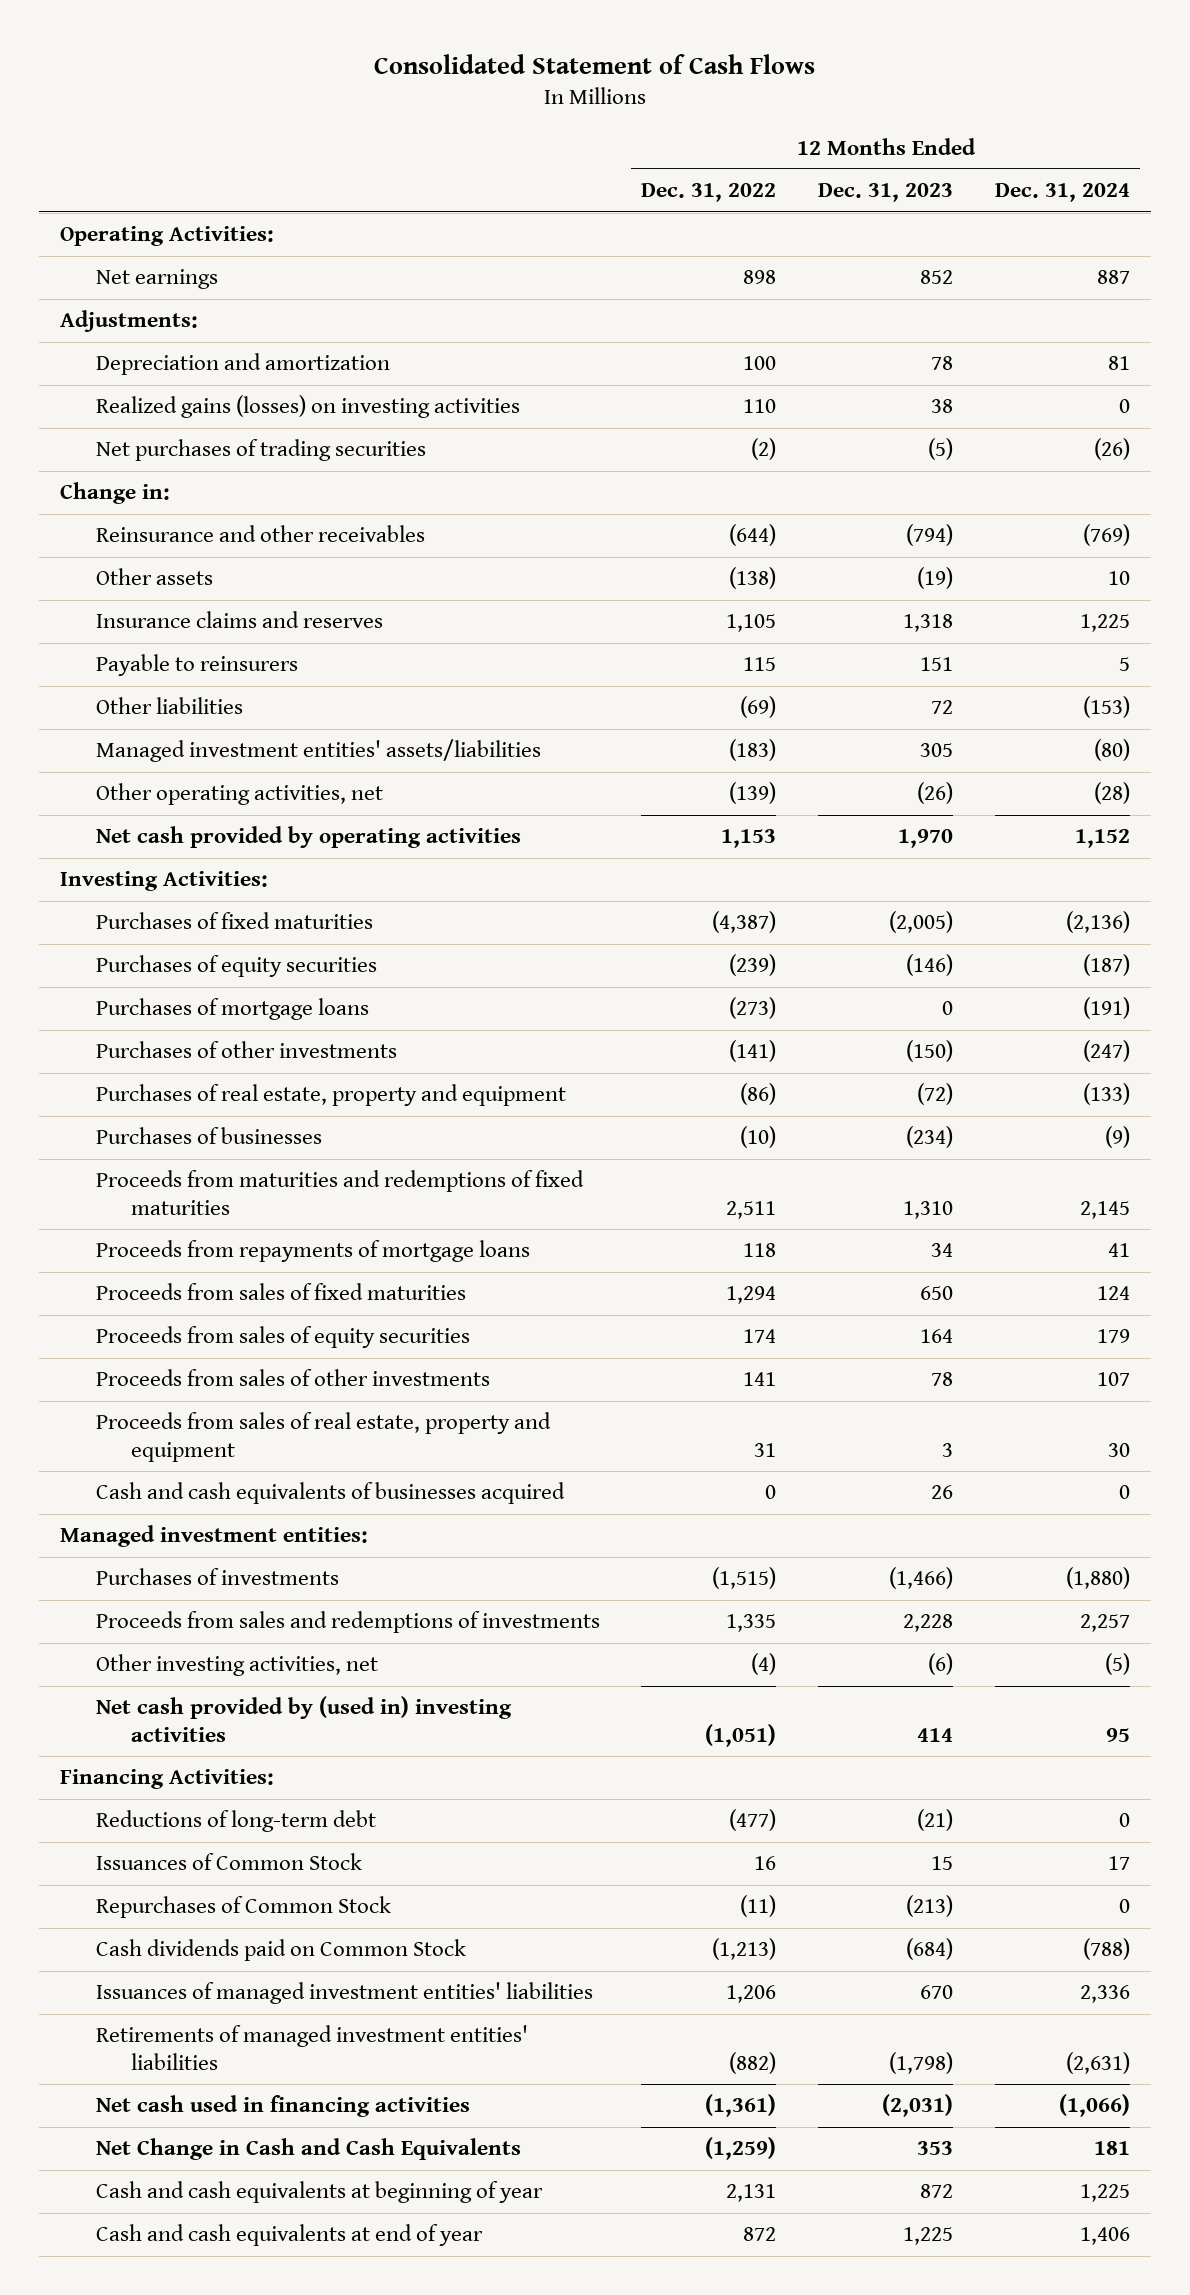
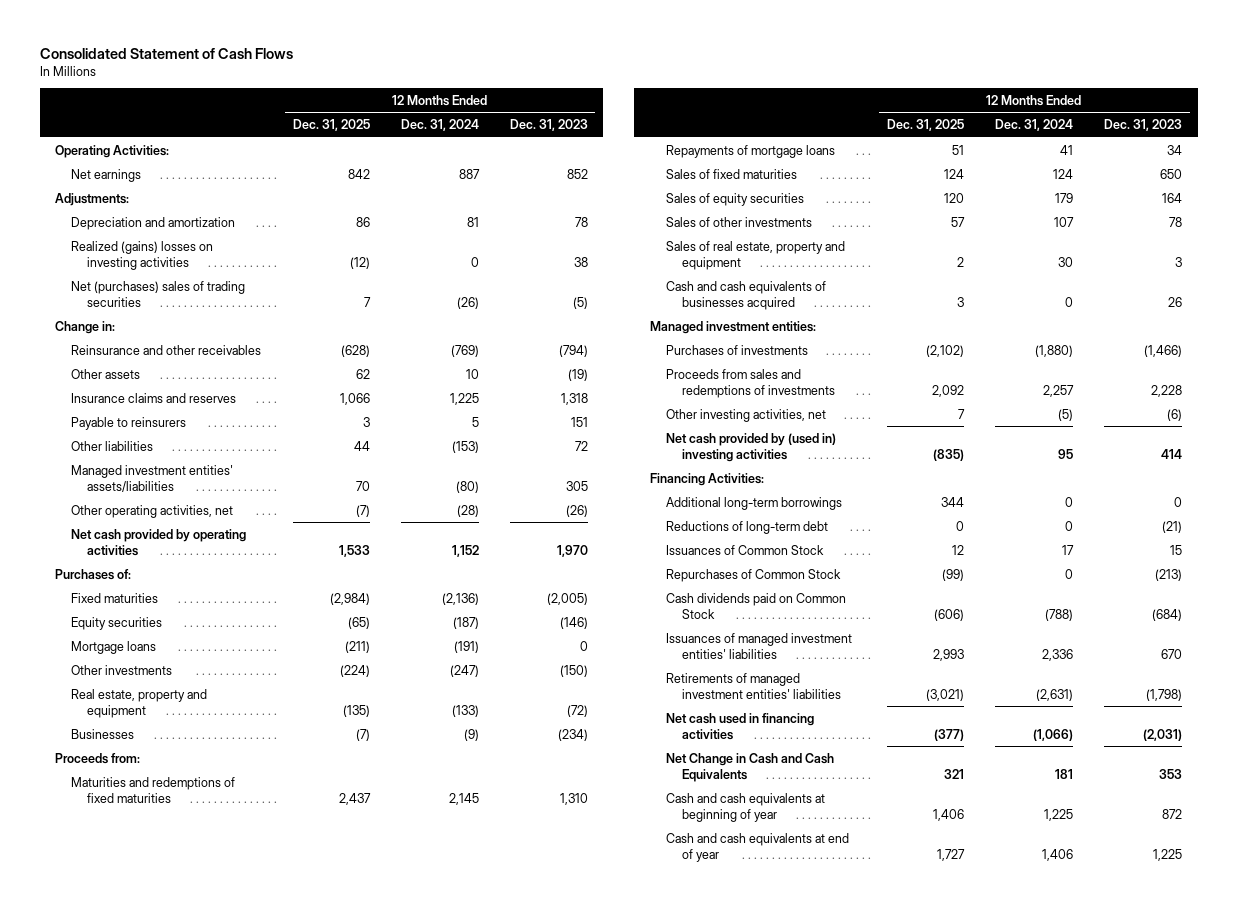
- | 12 Months Ended Dec. 31, 2022 | 12 Months Ended Dec. 31, 2023 | 12 Months Ended Dec. 31, 2024
+ | 12 Months Ended Dec. 31, 2025 | 12 Months Ended Dec. 31, 2024 | 12 Months Ended Dec. 31, 2023
- Realized gains (losses) on investing activities | 110 | 38 | 0
- Net purchases of trading securities | (2) | (5) | (26)
+ Realized (gains) losses on investing activities | (12) | 0 | 38
+ Net (purchases) sales of trading securities | 7 | (26) | (5)
- Investing Activities:
- Purchases of fixed maturities | (4,387) | (2,005) | (2,136)
- Purchases of equity securities | (239) | (146) | (187)
- Purchases of mortgage loans | (273) | 0 | (191)
- Purchases of other investments | (141) | (150) | (247)
- Purchases of real estate, property and equipment | (86) | (72) | (133)
- Purchases of businesses | (10) | (234) | (9)
- Proceeds from maturities and redemptions of fixed maturities | 2,511 | 1,310 | 2,145
- Proceeds from repayments of mortgage loans | 118 | 34 | 41
- Proceeds from sales of fixed maturities | 1,294 | 650 | 124
- Proceeds from sales of equity securities | 174 | 164 | 179
- Proceeds from sales of other investments | 141 | 78 | 107
- Proceeds from sales of real estate, property and equipment | 31 | 3 | 30
+ Purchases of:
+ Fixed maturities | (2,984) | (2,136) | (2,005)
+ Equity securities | (65) | (187) | (146)
+ Mortgage loans | (211) | (191) | 0
+ Other investments | (224) | (247) | (150)
+ Real estate, property and equipment | (135) | (133) | (72)
+ Businesses | (7) | (9) | (234)
+ Proceeds from:
+ Maturities and redemptions of fixed maturities | 2,437 | 2,145 | 1,310
+ Repayments of mortgage loans | 51 | 41 | 34
+ Sales of fixed maturities | 124 | 124 | 650
+ Sales of equity securities | 120 | 179 | 164
+ Sales of other investments | 57 | 107 | 78
+ Sales of real estate, property and equipment | 2 | 30 | 3
+ Additional long-term borrowings | 344 | 0 | 0

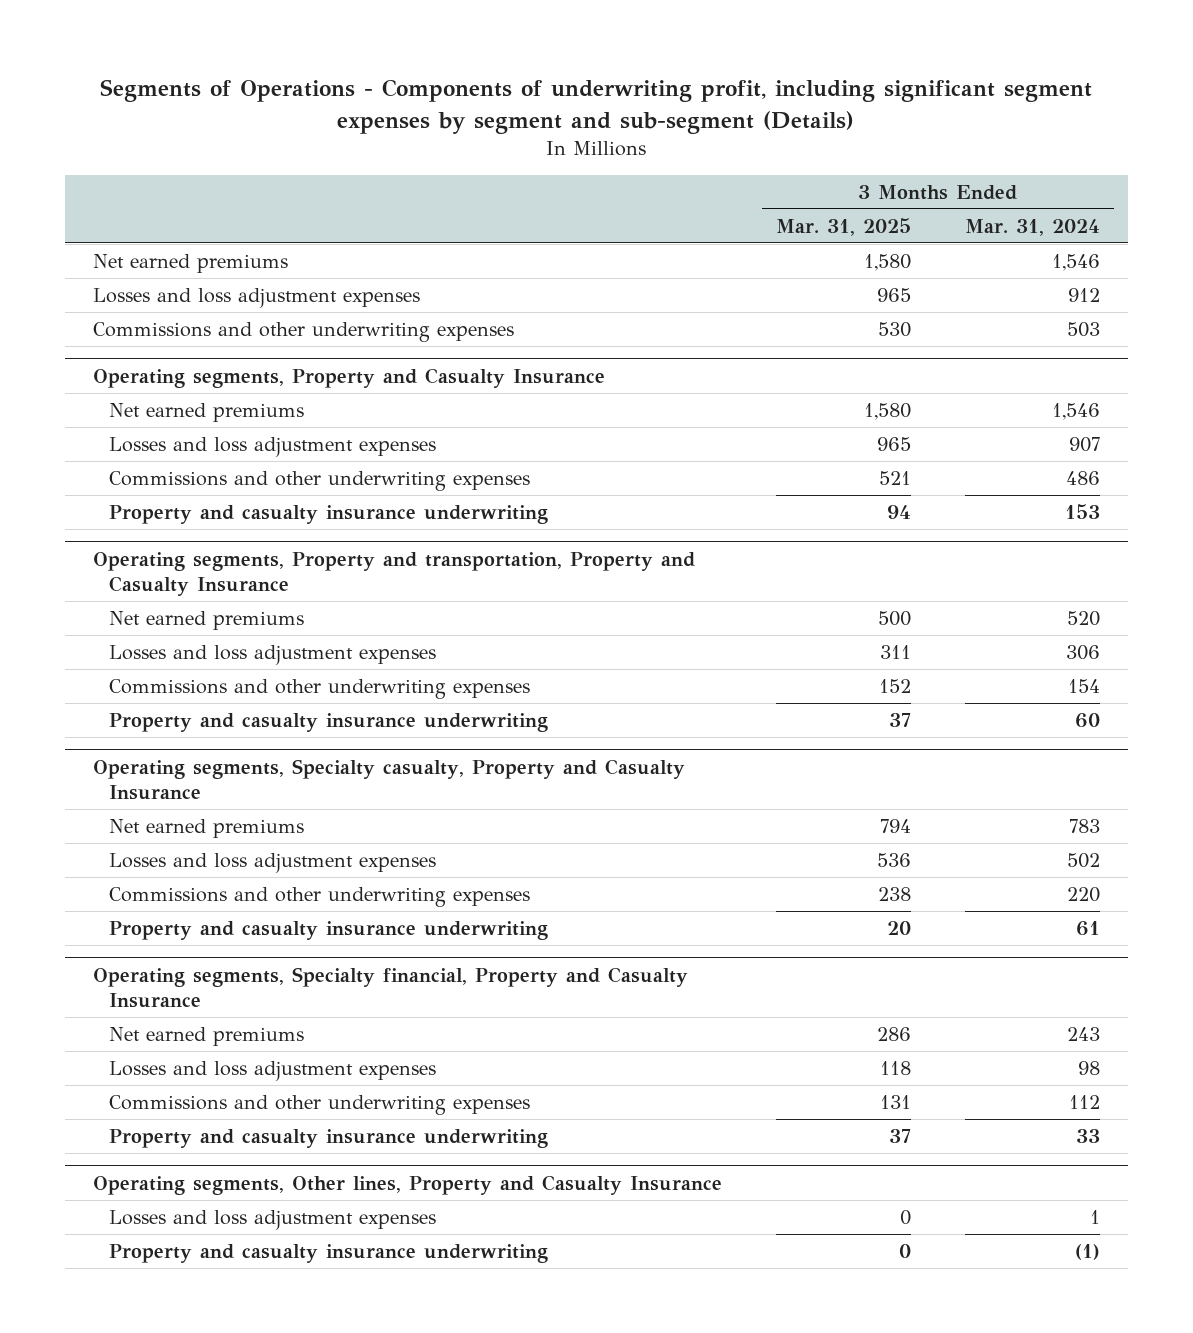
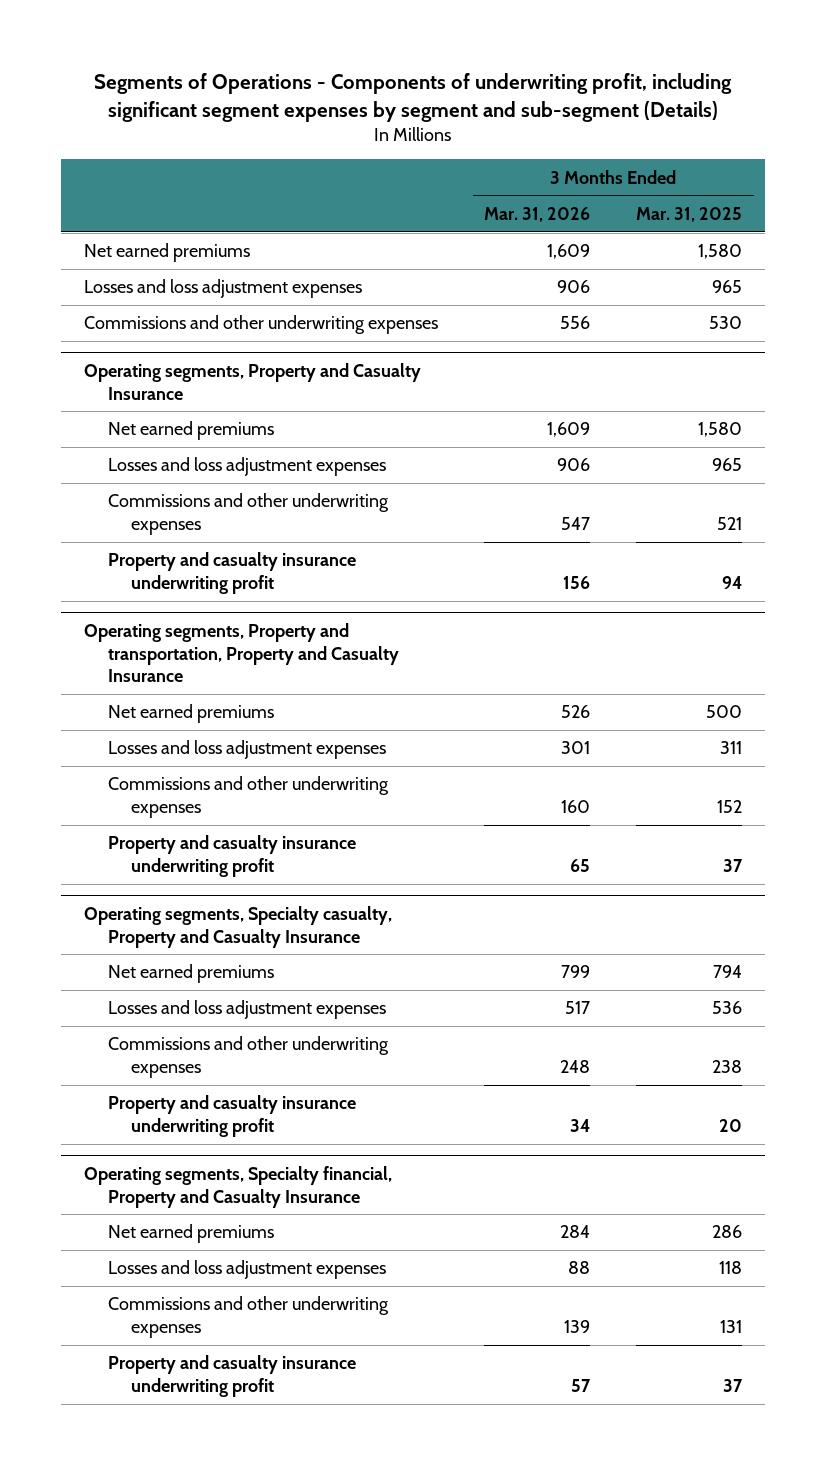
- | 3 Months Ended Mar. 31, 2025 | 3 Months Ended Mar. 31, 2024
+ | 3 Months Ended Mar. 31, 2026 | 3 Months Ended Mar. 31, 2025
@ Operating segments, Property and Casualty Insurance
- Property and casualty insurance underwriting | 94 | 153
+ Property and casualty insurance underwriting profit | 156 | 94
@ Operating segments, Property and transportation, Property and Casualty Insurance
- Property and casualty insurance underwriting | 37 | 60
+ Property and casualty insurance underwriting profit | 65 | 37
@ Operating segments, Specialty casualty, Property and Casualty Insurance
- Property and casualty insurance underwriting | 20 | 61
+ Property and casualty insurance underwriting profit | 34 | 20
@ Operating segments, Specialty financial, Property and Casualty Insurance
- Property and casualty insurance underwriting | 37 | 33
- Operating segments, Other lines, Property and Casualty Insurance
- Losses and loss adjustment expenses | 0 | 1
- Property and casualty insurance underwriting | 0 | (1)
@ Operating segments, Specialty financial, Property and Casualty Insurance
+ Property and casualty insurance underwriting profit | 57 | 37

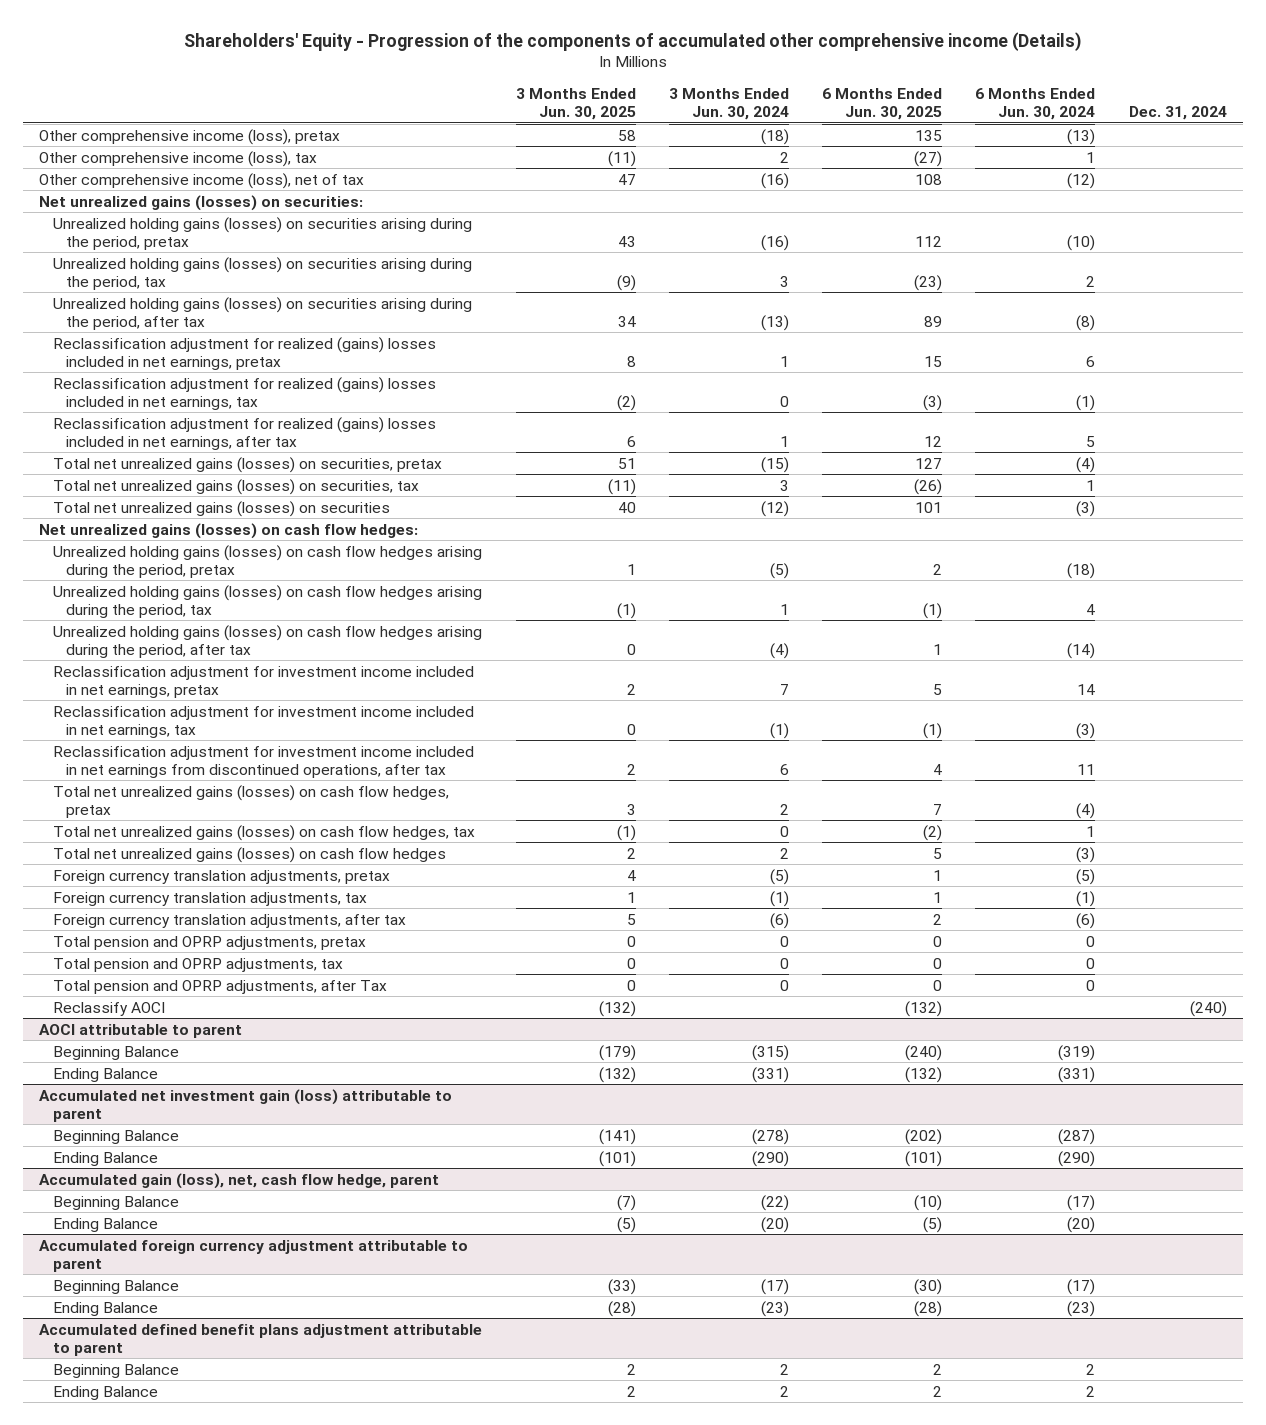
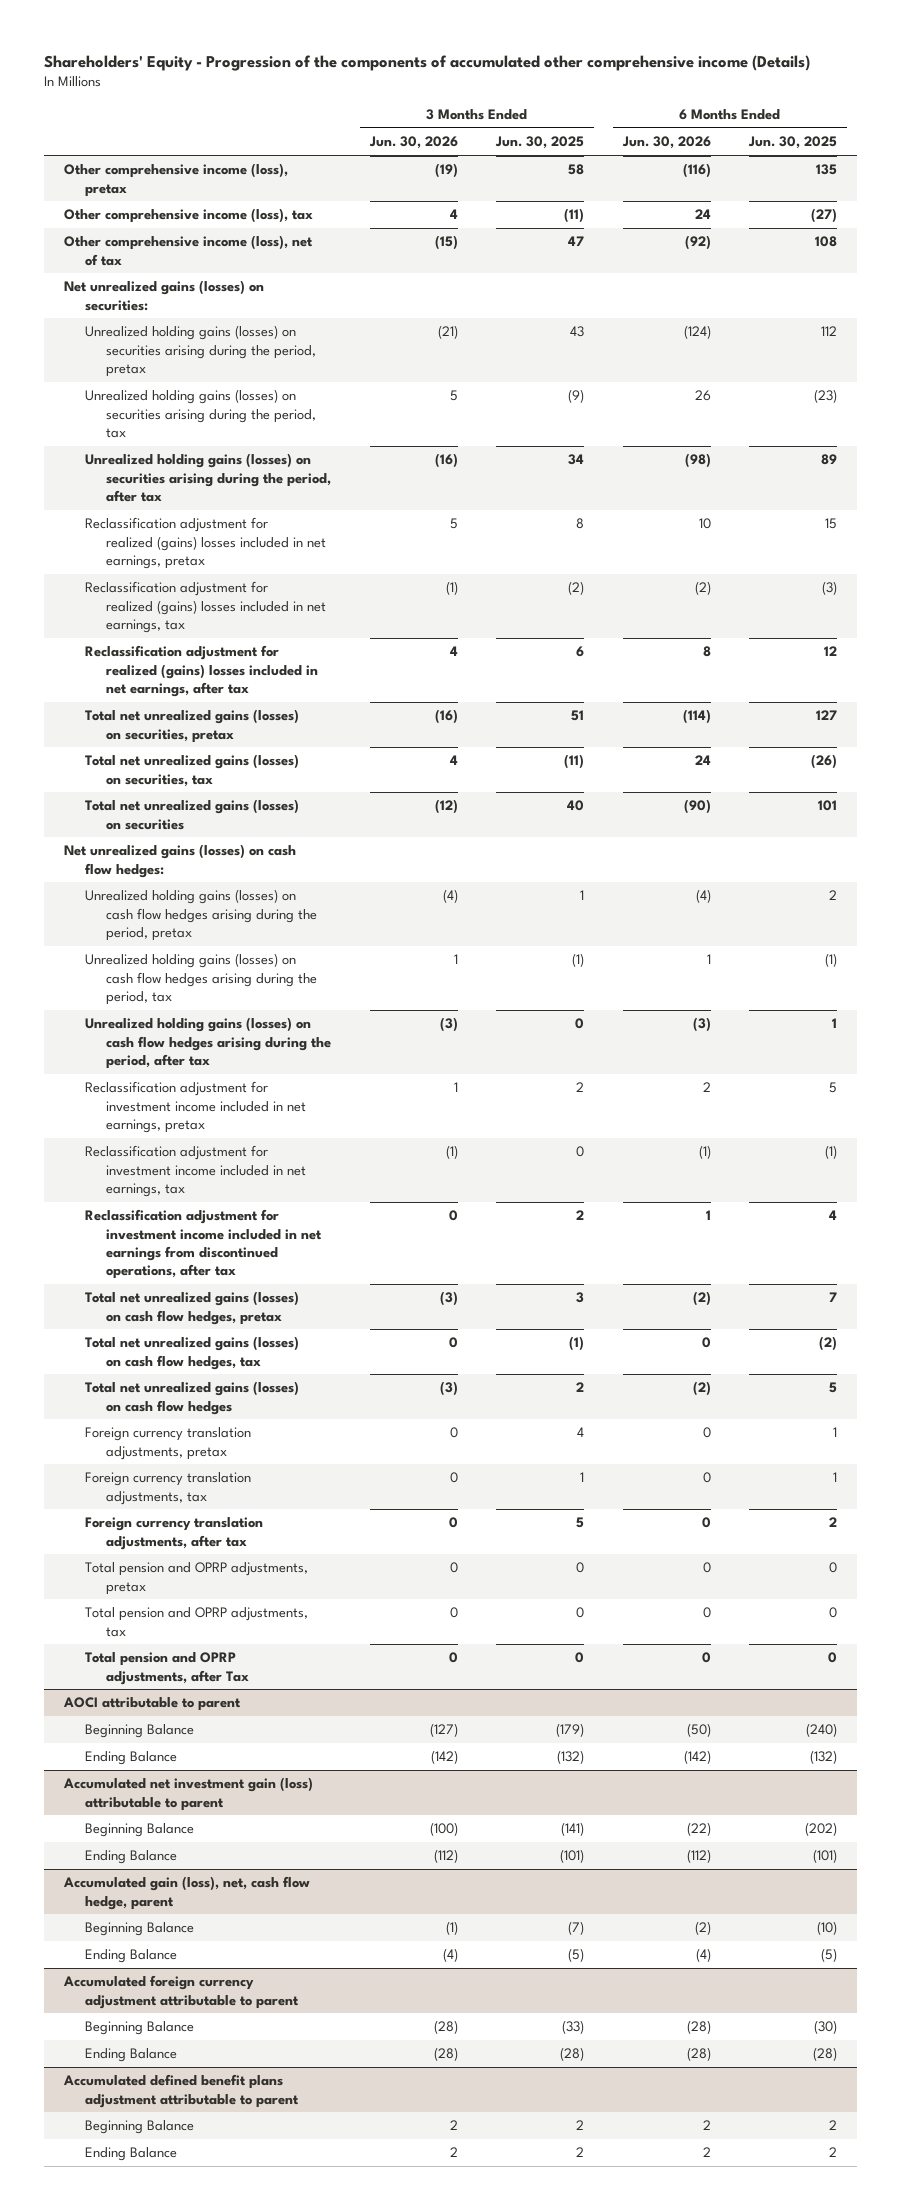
- | 3 Months Ended Jun. 30, 2025 | 3 Months Ended Jun. 30, 2024 | 6 Months Ended Jun. 30, 2025 | 6 Months Ended Jun. 30, 2024 | Dec. 31, 2024
+ | 3 Months Ended Jun. 30, 2026 | 3 Months Ended Jun. 30, 2025 | 6 Months Ended Jun. 30, 2026 | 6 Months Ended Jun. 30, 2025
- Reclassify AOCI | (132) | | (132) | | (240)

